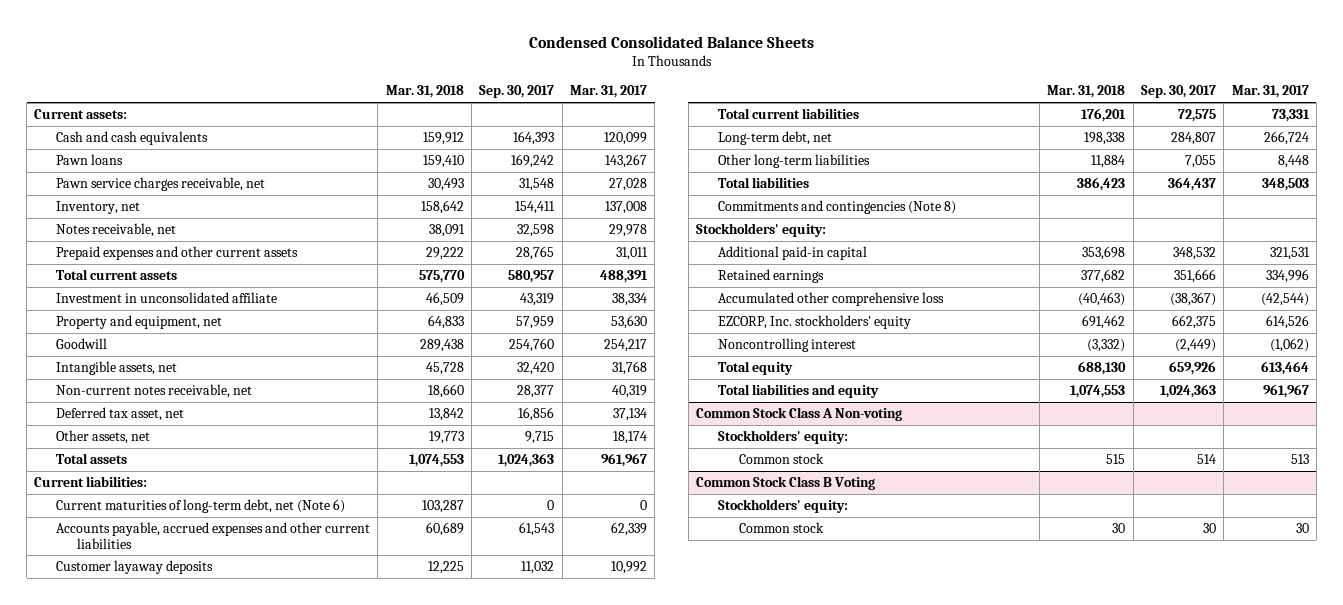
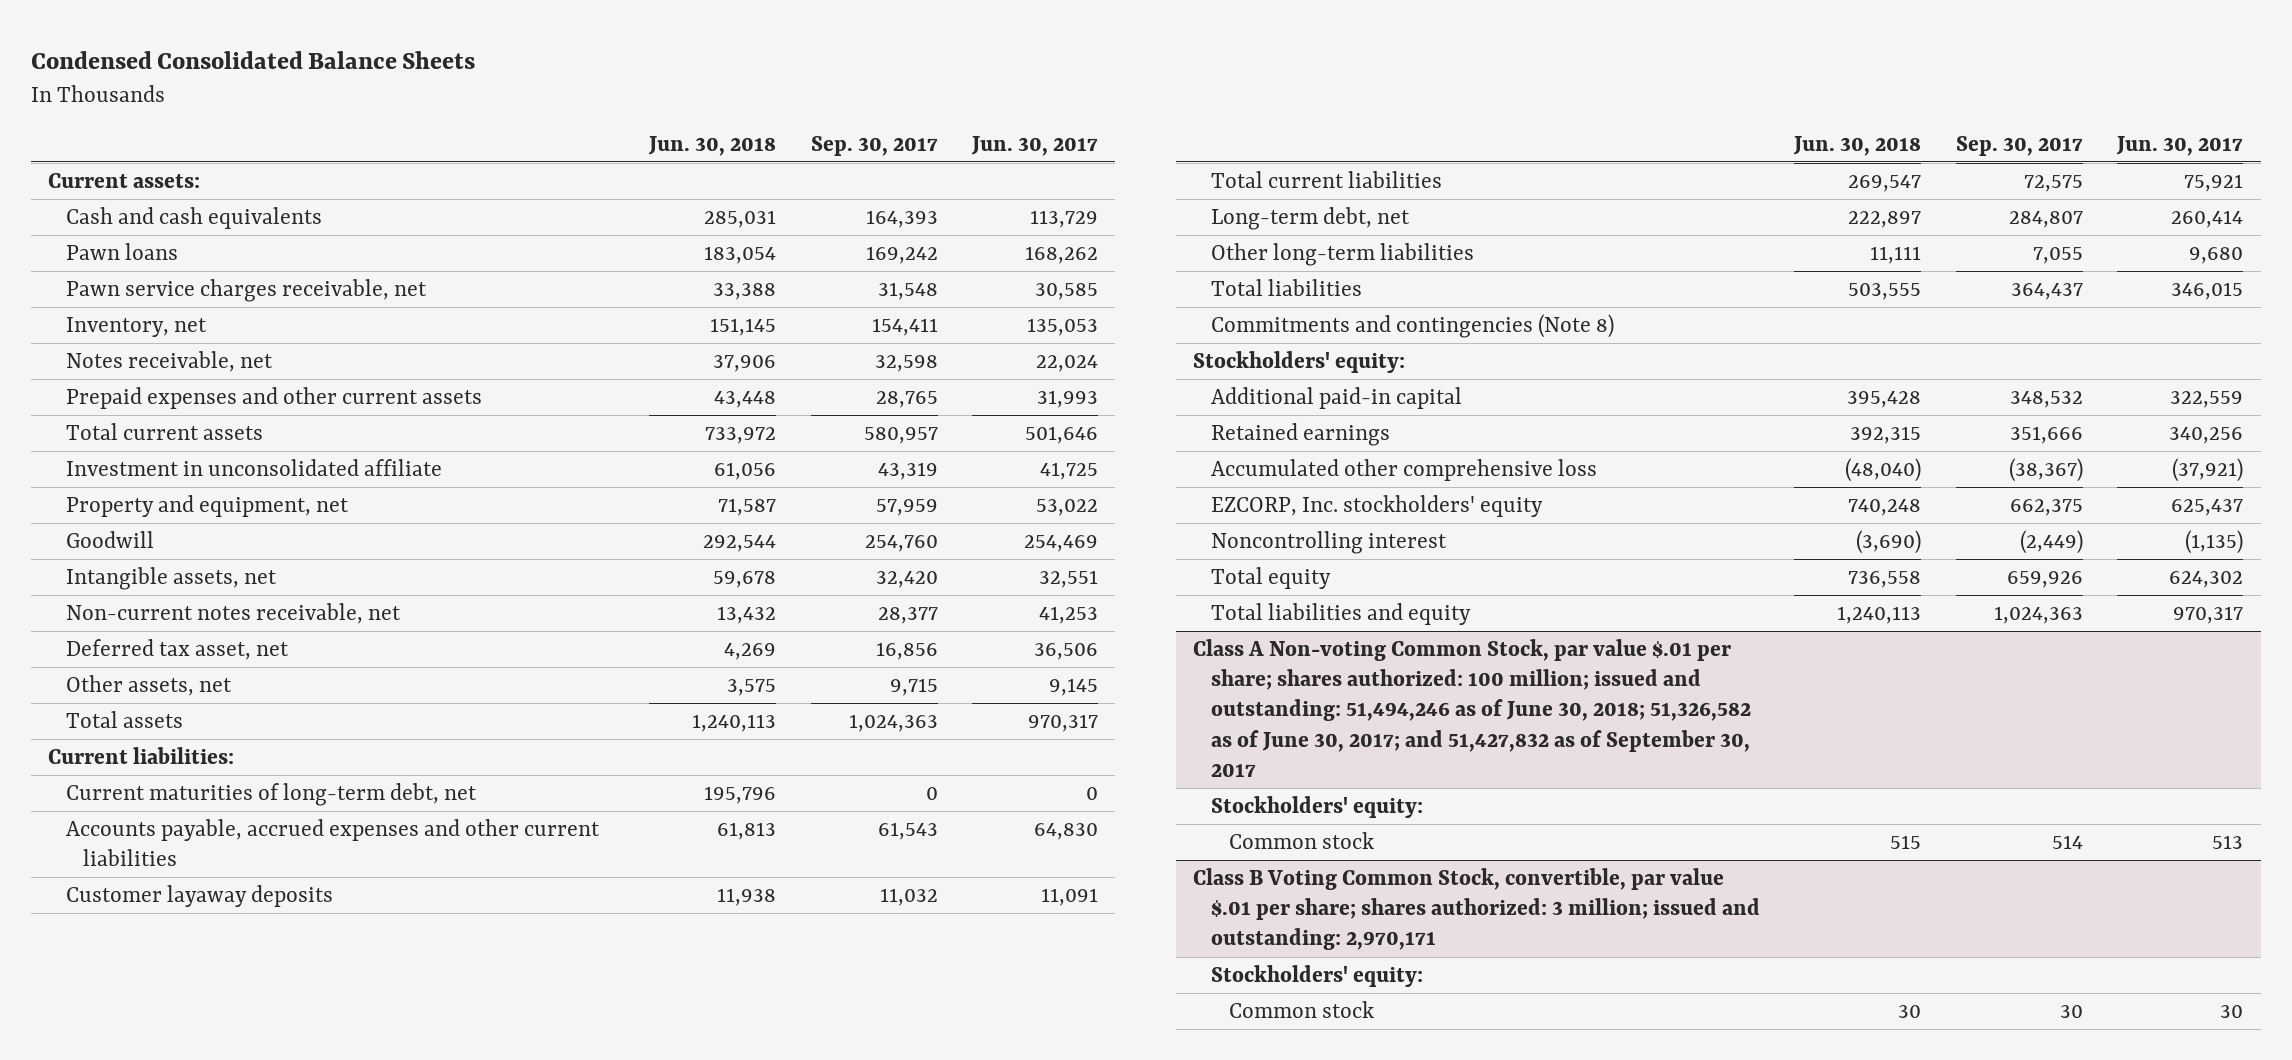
- | Mar. 31, 2018 | Sep. 30, 2017 | Mar. 31, 2017
+ | Jun. 30, 2018 | Sep. 30, 2017 | Jun. 30, 2017
- Current maturities of long-term debt, net (Note 6) | 103,287 | 0 | 0
+ Current maturities of long-term debt, net | 195,796 | 0 | 0
- Common Stock Class A Non-voting
+ Class A Non-voting Common Stock, par value $.01 per share; shares authorized: 100 million; issued and outstanding: 51,494,246 as of June 30, 2018; 51,326,582 as of June 30, 2017; and 51,427,832 as of September 30, 2017
- Common Stock Class B Voting
+ Class B Voting Common Stock, convertible, par value $.01 per share; shares authorized: 3 million; issued and outstanding: 2,970,171

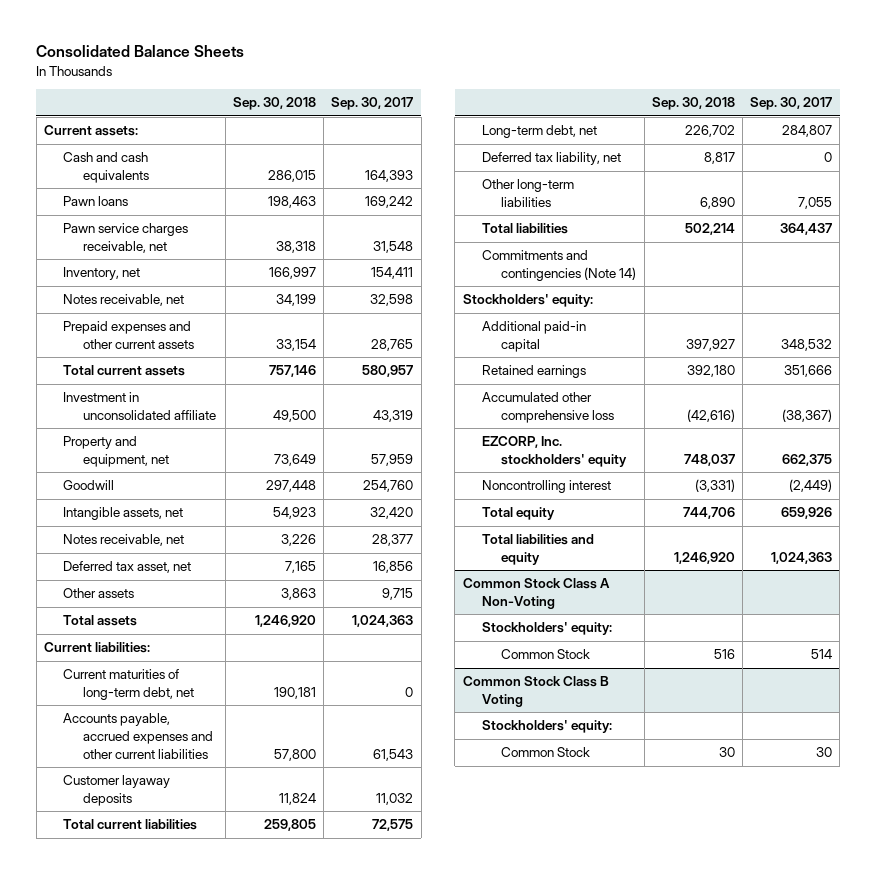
- Condensed Consolidated Balance Sheets
+ Consolidated Balance Sheets
- | Jun. 30, 2018 | Sep. 30, 2017 | Jun. 30, 2017
+ | Sep. 30, 2018 | Sep. 30, 2017
- Non-current notes receivable, net | 13,432 | 28,377 | 41,253
+ Notes receivable, net | 3,226 | 28,377
- Other assets, net | 3,575 | 9,715 | 9,145
+ Other assets | 3,863 | 9,715
+ Deferred tax liability, net | 8,817 | 0
- Commitments and contingencies (Note 8)
+ Commitments and contingencies (Note 14)
- Class A Non-voting Common Stock, par value $.01 per share; shares authorized: 100 million; issued and outstanding: 51,494,246 as of June 30, 2018; 51,326,582 as of June 30, 2017; and 51,427,832 as of September 30, 2017
+ Common Stock Class A Non-Voting
- Common stock | 515 | 514 | 513
- Class B Voting Common Stock, convertible, par value $.01 per share; shares authorized: 3 million; issued and outstanding: 2,970,171
+ Common Stock | 516 | 514
+ Common Stock Class B Voting
- Common stock | 30 | 30 | 30
+ Common Stock | 30 | 30

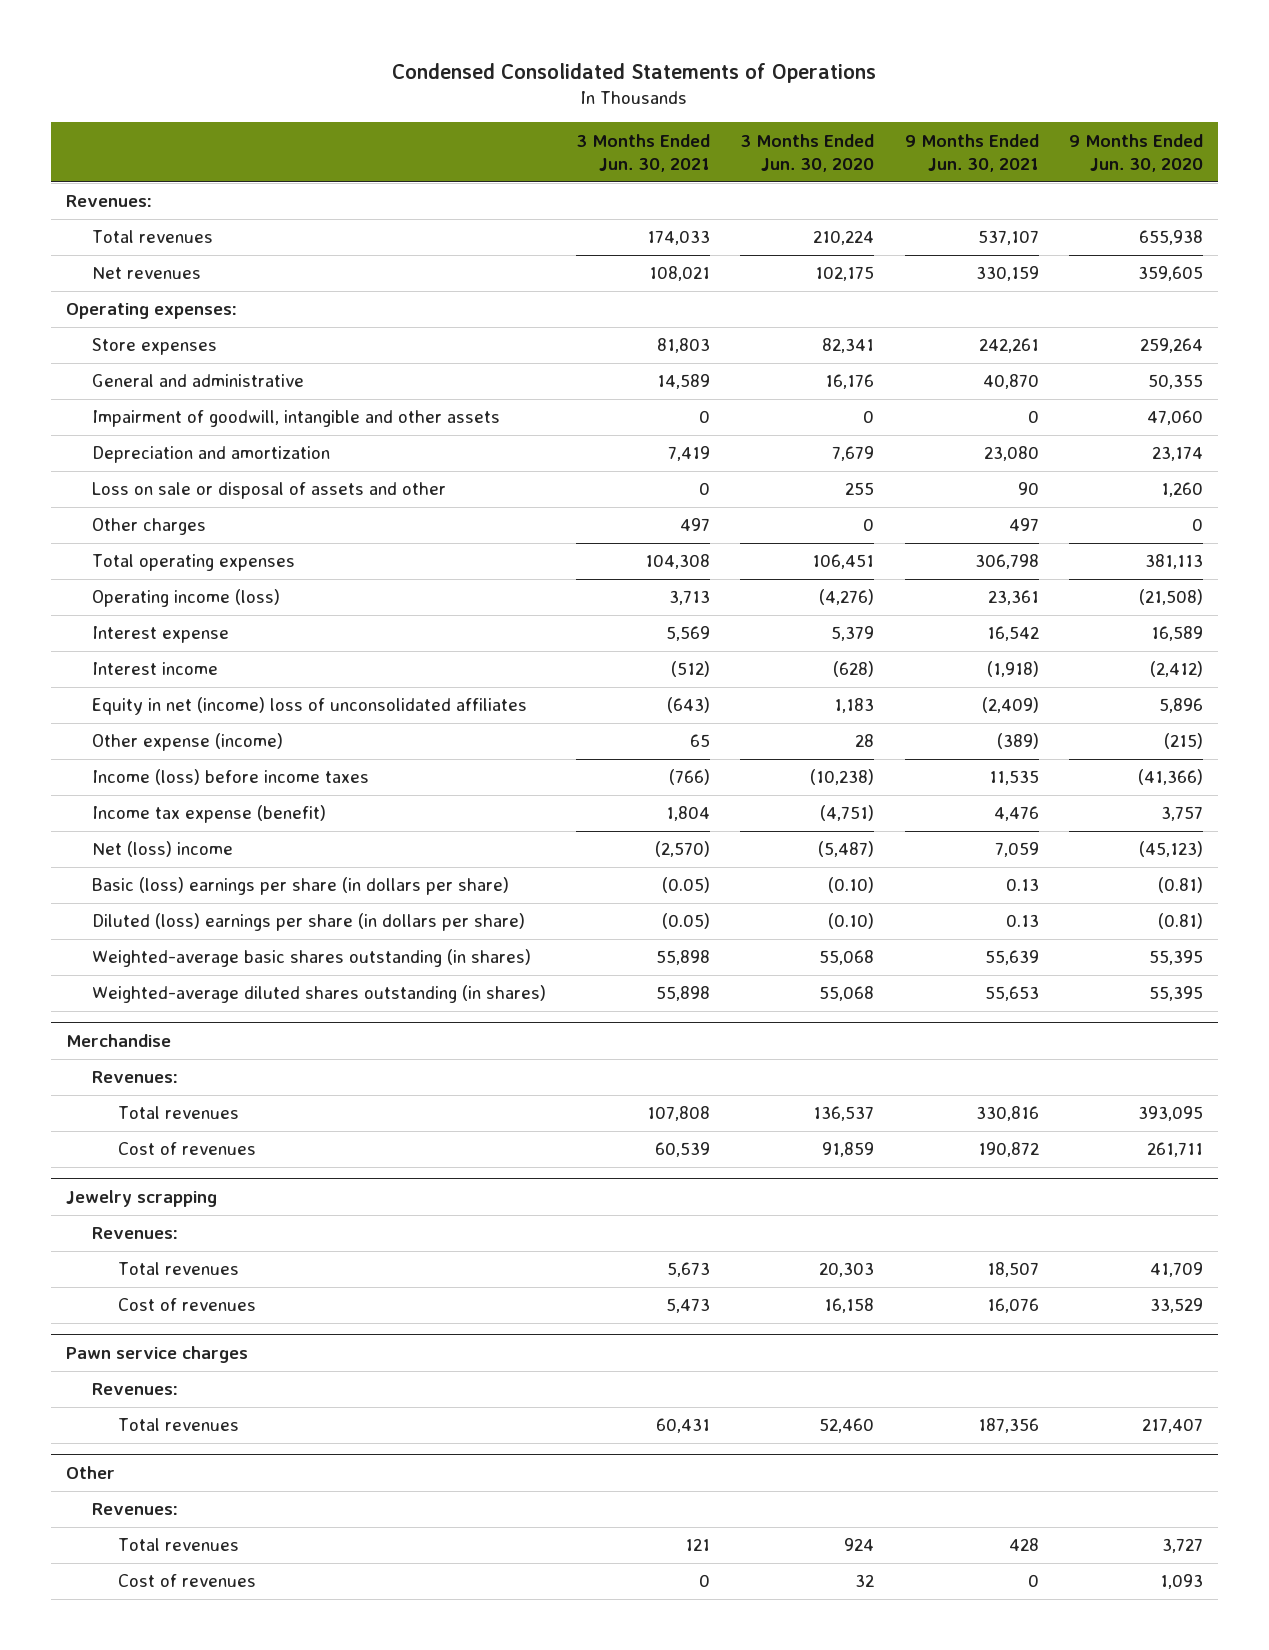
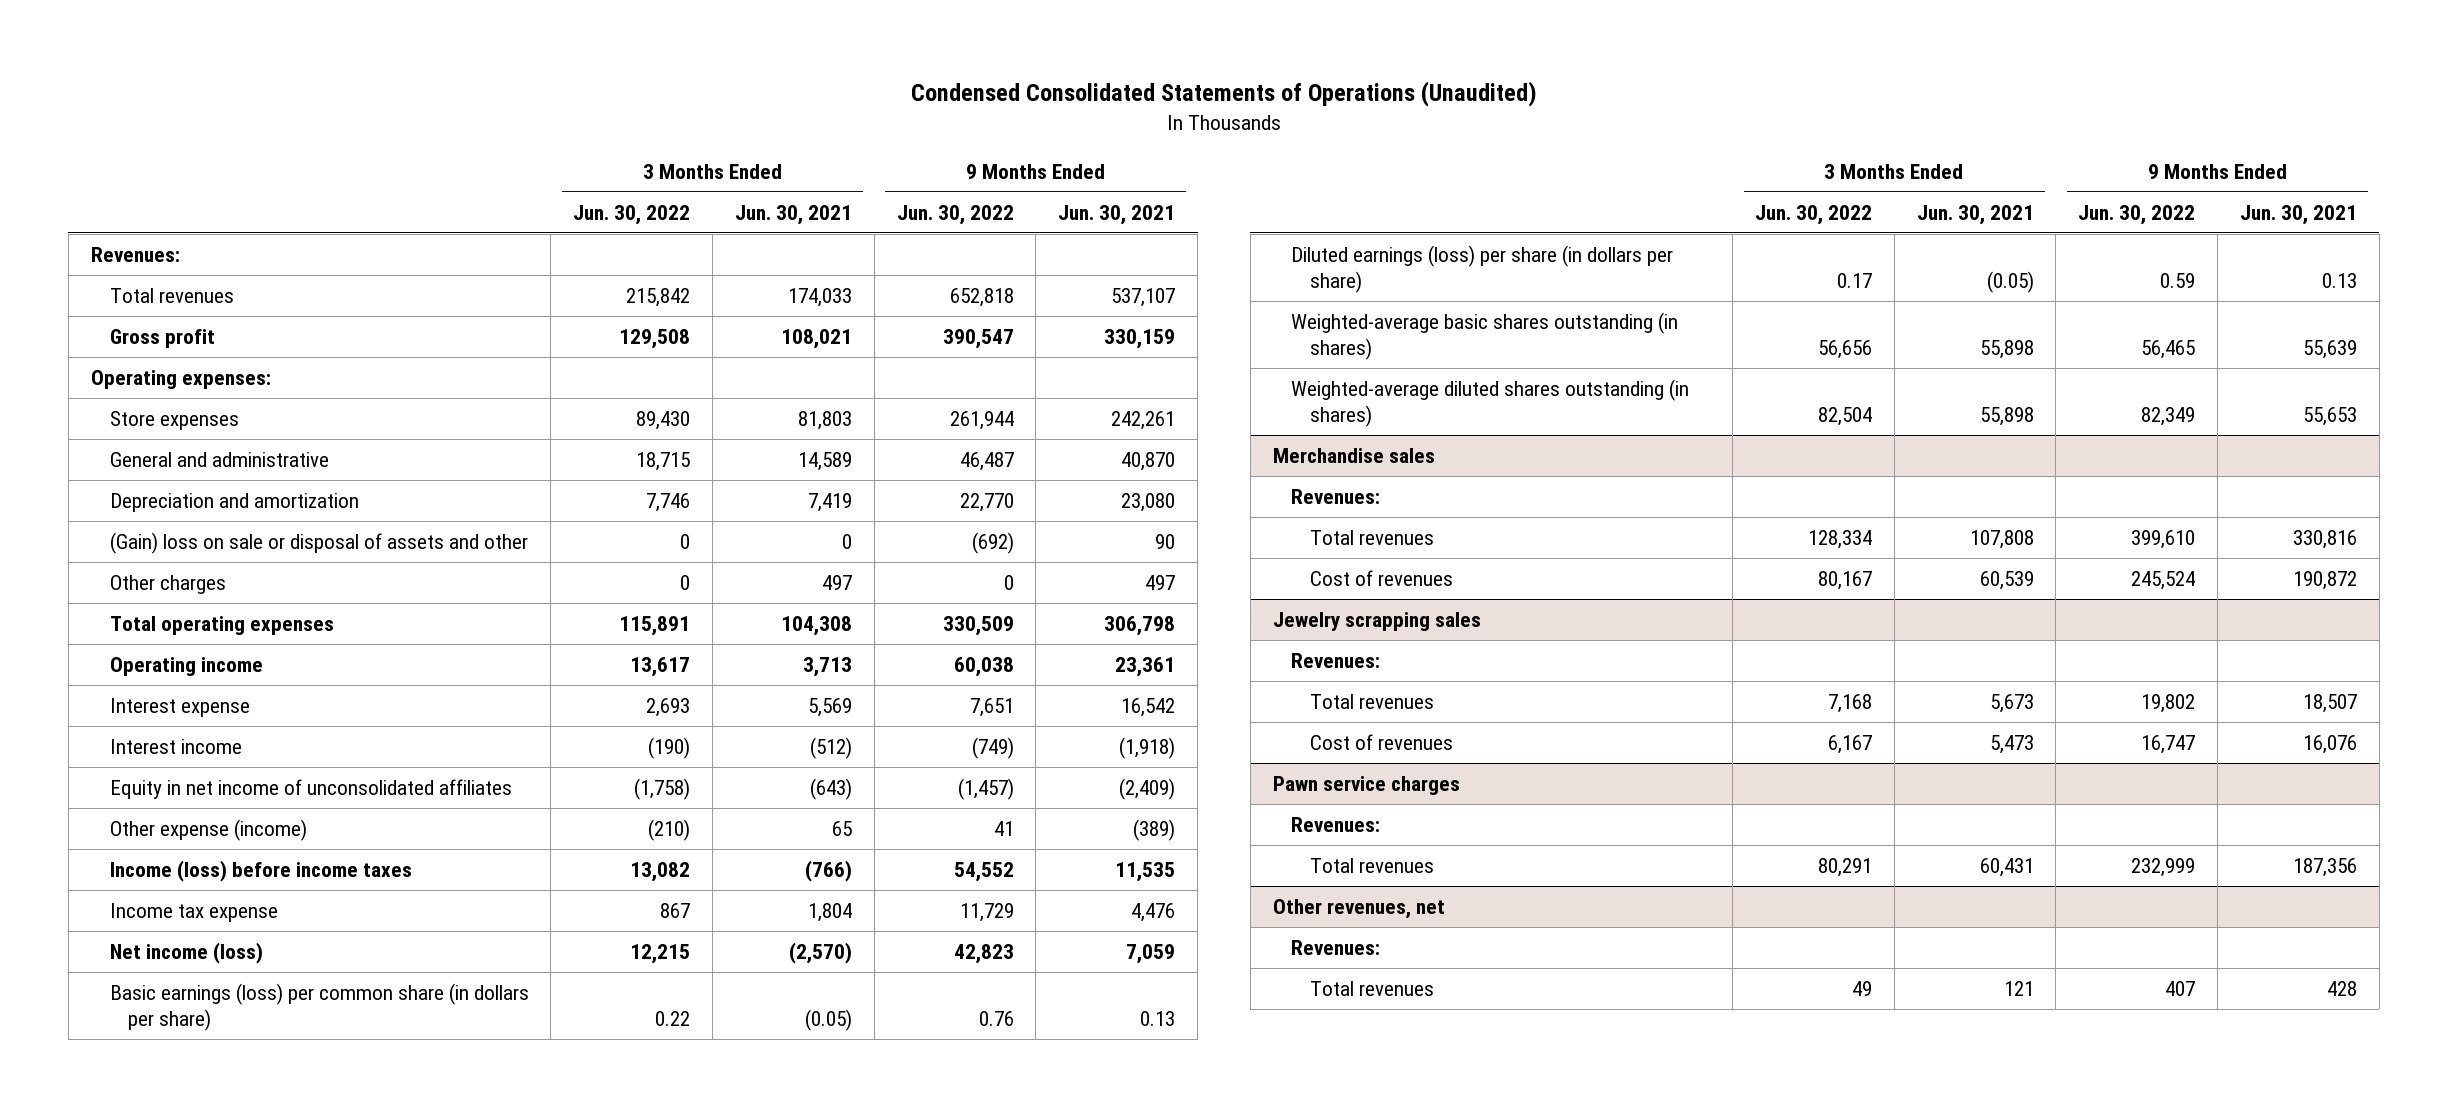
- Condensed Consolidated Statements of Operations
+ Condensed Consolidated Statements of Operations (Unaudited)
- | 3 Months Ended Jun. 30, 2021 | 3 Months Ended Jun. 30, 2020 | 9 Months Ended Jun. 30, 2021 | 9 Months Ended Jun. 30, 2020
+ | 3 Months Ended Jun. 30, 2022 | 3 Months Ended Jun. 30, 2021 | 9 Months Ended Jun. 30, 2022 | 9 Months Ended Jun. 30, 2021
- Net revenues | 108,021 | 102,175 | 330,159 | 359,605
+ Gross profit | 129,508 | 108,021 | 390,547 | 330,159
- Impairment of goodwill, intangible and other assets | 0 | 0 | 0 | 47,060
- Loss on sale or disposal of assets and other | 0 | 255 | 90 | 1,260
+ (Gain) loss on sale or disposal of assets and other | 0 | 0 | (692) | 90
- Operating income (loss) | 3,713 | (4,276) | 23,361 | (21,508)
+ Operating income | 13,617 | 3,713 | 60,038 | 23,361
- Equity in net (income) loss of unconsolidated affiliates | (643) | 1,183 | (2,409) | 5,896
+ Equity in net income of unconsolidated affiliates | (1,758) | (643) | (1,457) | (2,409)
- Income tax expense (benefit) | 1,804 | (4,751) | 4,476 | 3,757
- Net (loss) income | (2,570) | (5,487) | 7,059 | (45,123)
- Basic (loss) earnings per share (in dollars per share) | (0.05) | (0.10) | 0.13 | (0.81)
- Diluted (loss) earnings per share (in dollars per share) | (0.05) | (0.10) | 0.13 | (0.81)
+ Income tax expense | 867 | 1,804 | 11,729 | 4,476
+ Net income (loss) | 12,215 | (2,570) | 42,823 | 7,059
+ Basic earnings (loss) per common share (in dollars per share) | 0.22 | (0.05) | 0.76 | 0.13
+ Diluted earnings (loss) per share (in dollars per share) | 0.17 | (0.05) | 0.59 | 0.13
- Merchandise
+ Merchandise sales
- Jewelry scrapping
+ Jewelry scrapping sales
- Other
+ Other revenues, net
- Cost of revenues | 0 | 32 | 0 | 1,093

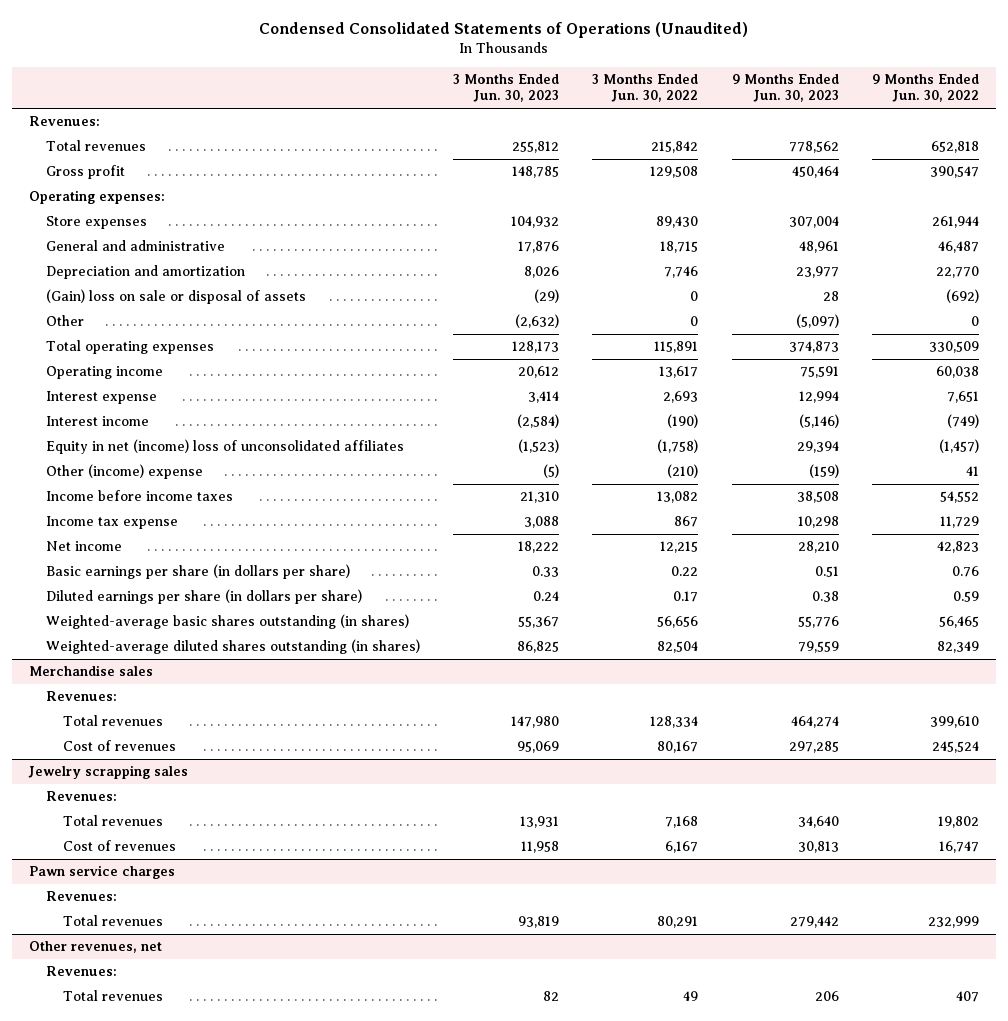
- | 3 Months Ended Jun. 30, 2022 | 3 Months Ended Jun. 30, 2021 | 9 Months Ended Jun. 30, 2022 | 9 Months Ended Jun. 30, 2021
+ | 3 Months Ended Jun. 30, 2023 | 3 Months Ended Jun. 30, 2022 | 9 Months Ended Jun. 30, 2023 | 9 Months Ended Jun. 30, 2022
- (Gain) loss on sale or disposal of assets and other | 0 | 0 | (692) | 90
- Other charges | 0 | 497 | 0 | 497
+ (Gain) loss on sale or disposal of assets | (29) | 0 | 28 | (692)
+ Other | (2,632) | 0 | (5,097) | 0
- Equity in net income of unconsolidated affiliates | (1,758) | (643) | (1,457) | (2,409)
- Other expense (income) | (210) | 65 | 41 | (389)
- Income (loss) before income taxes | 13,082 | (766) | 54,552 | 11,535
+ Equity in net (income) loss of unconsolidated affiliates | (1,523) | (1,758) | 29,394 | (1,457)
+ Other (income) expense | (5) | (210) | (159) | 41
+ Income before income taxes | 21,310 | 13,082 | 38,508 | 54,552
- Net income (loss) | 12,215 | (2,570) | 42,823 | 7,059
- Basic earnings (loss) per common share (in dollars per share) | 0.22 | (0.05) | 0.76 | 0.13
- Diluted earnings (loss) per share (in dollars per share) | 0.17 | (0.05) | 0.59 | 0.13
+ Net income | 18,222 | 12,215 | 28,210 | 42,823
+ Basic earnings per share (in dollars per share) | 0.33 | 0.22 | 0.51 | 0.76
+ Diluted earnings per share (in dollars per share) | 0.24 | 0.17 | 0.38 | 0.59

